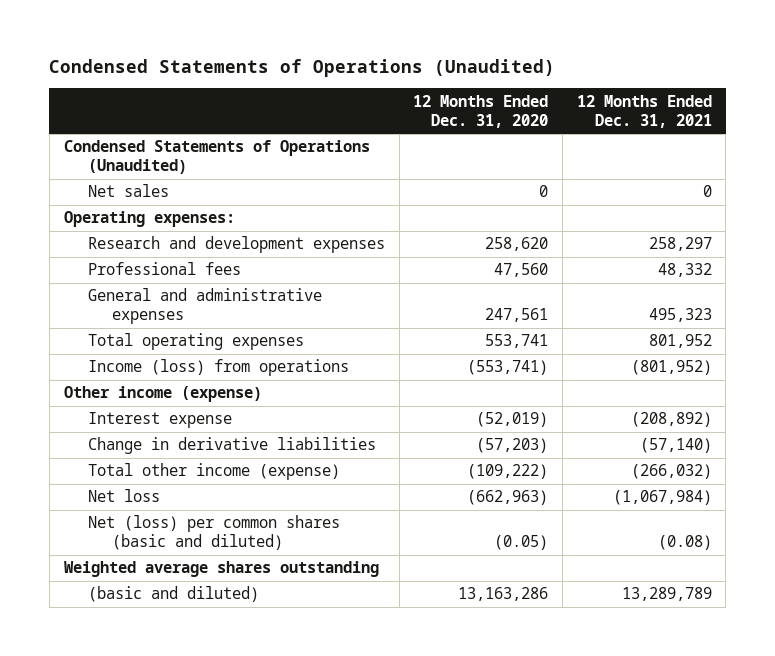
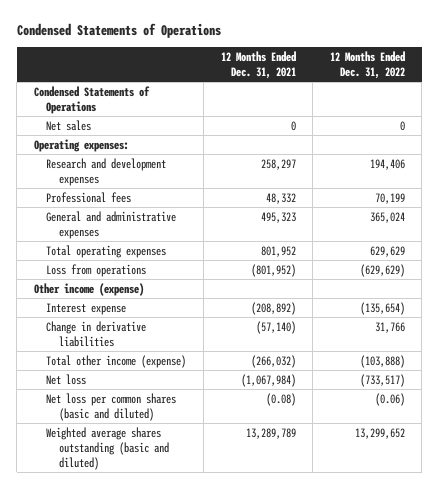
- Condensed Statements of Operations (Unaudited)
+ Condensed Statements of Operations
- | 12 Months Ended Dec. 31, 2020 | 12 Months Ended Dec. 31, 2021
+ | 12 Months Ended Dec. 31, 2021 | 12 Months Ended Dec. 31, 2022
- Condensed Statements of Operations (Unaudited)
+ Condensed Statements of Operations
- Income (loss) from operations | (553,741) | (801,952)
+ Loss from operations | (801,952) | (629,629)
- Net (loss) per common shares (basic and diluted) | (0.05) | (0.08)
- Weighted average shares outstanding
- (basic and diluted) | 13,163,286 | 13,289,789
+ Net loss per common shares (basic and diluted) | (0.08) | (0.06)
+ Weighted average shares outstanding (basic and diluted) | 13,289,789 | 13,299,652

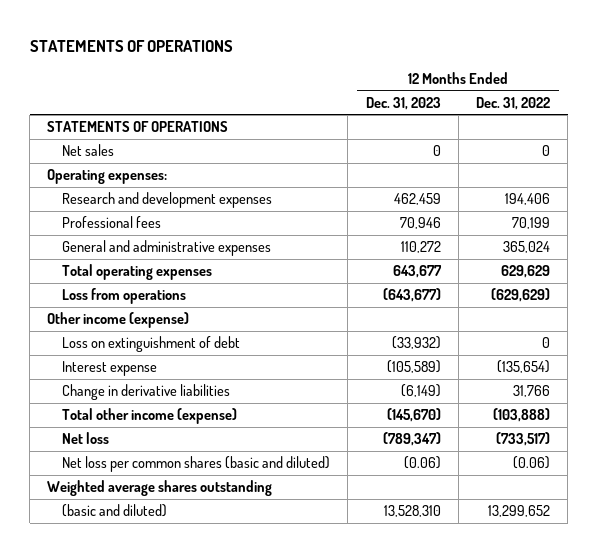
- Condensed Statements of Operations
+ STATEMENTS OF OPERATIONS
- | 12 Months Ended Dec. 31, 2021 | 12 Months Ended Dec. 31, 2022
+ | 12 Months Ended Dec. 31, 2023 | 12 Months Ended Dec. 31, 2022
- Condensed Statements of Operations
+ STATEMENTS OF OPERATIONS
+ Loss on extinguishment of debt | (33,932) | 0
- Weighted average shares outstanding (basic and diluted) | 13,289,789 | 13,299,652
+ Weighted average shares outstanding
+ (basic and diluted) | 13,528,310 | 13,299,652

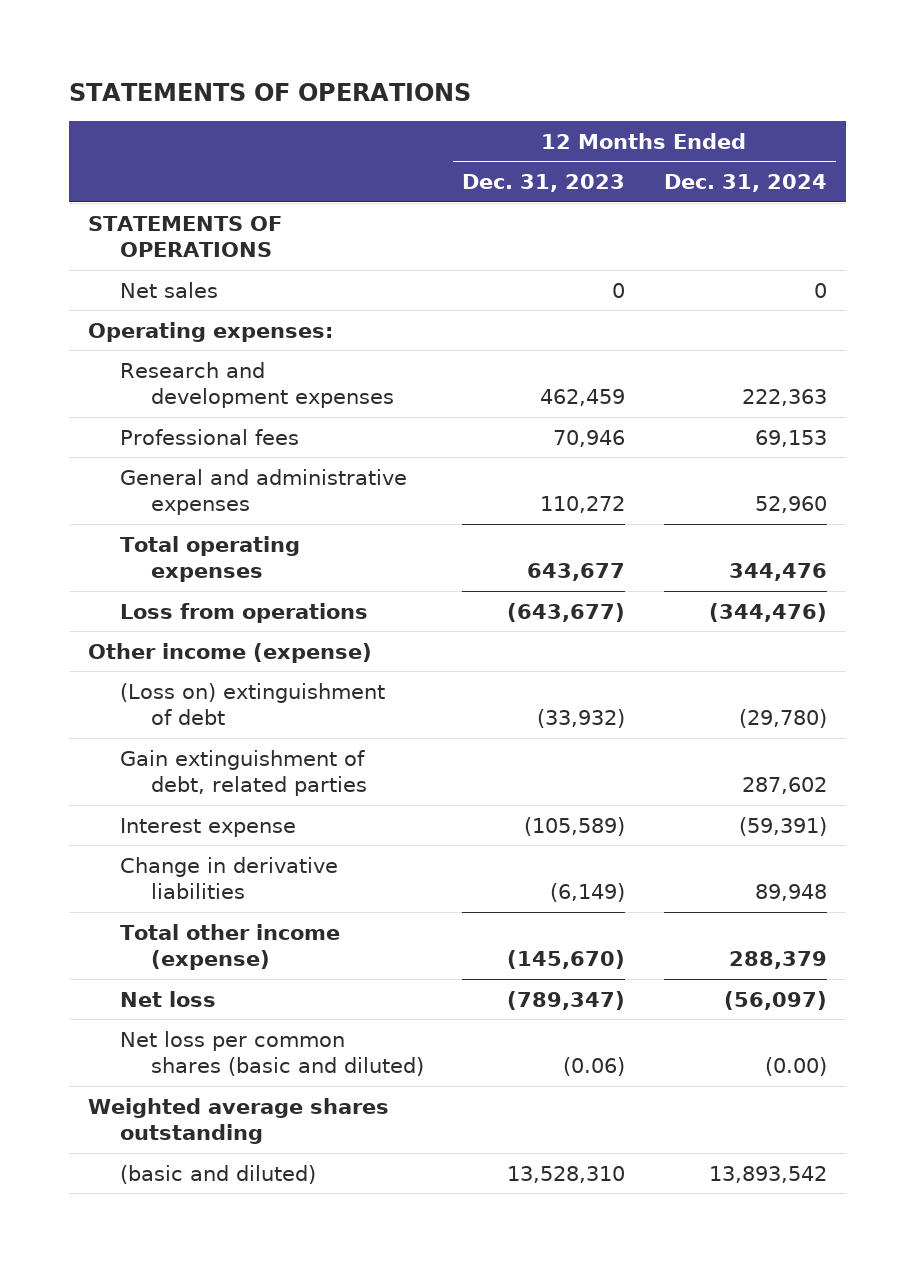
- | 12 Months Ended Dec. 31, 2023 | 12 Months Ended Dec. 31, 2022
+ | 12 Months Ended Dec. 31, 2023 | 12 Months Ended Dec. 31, 2024
- Loss on extinguishment of debt | (33,932) | 0
+ (Loss on) extinguishment of debt | (33,932) | (29,780)
+ Gain extinguishment of debt, related parties | | 287,602

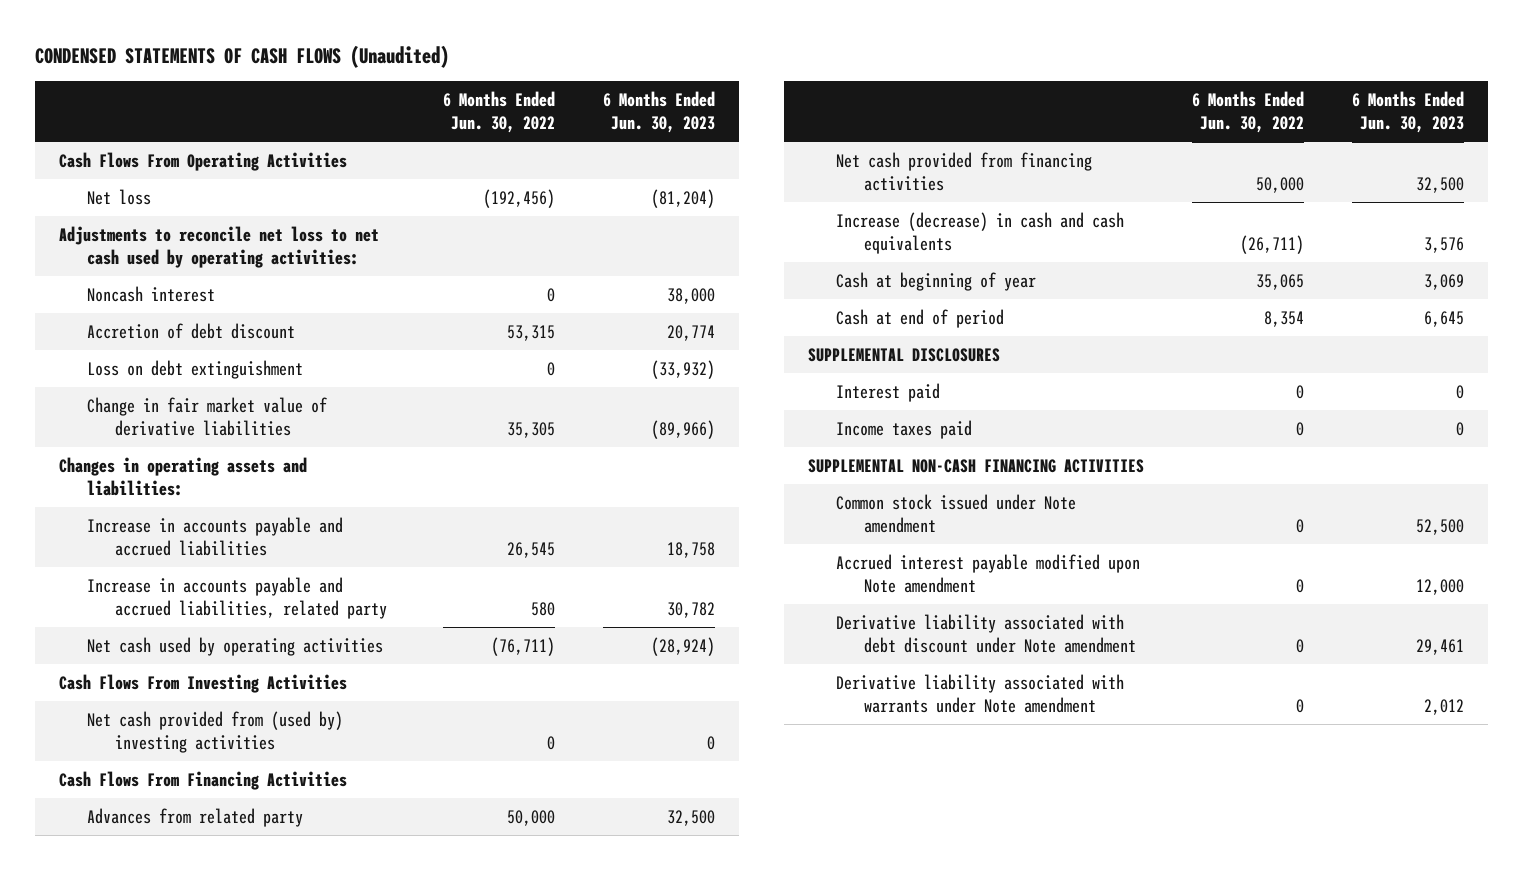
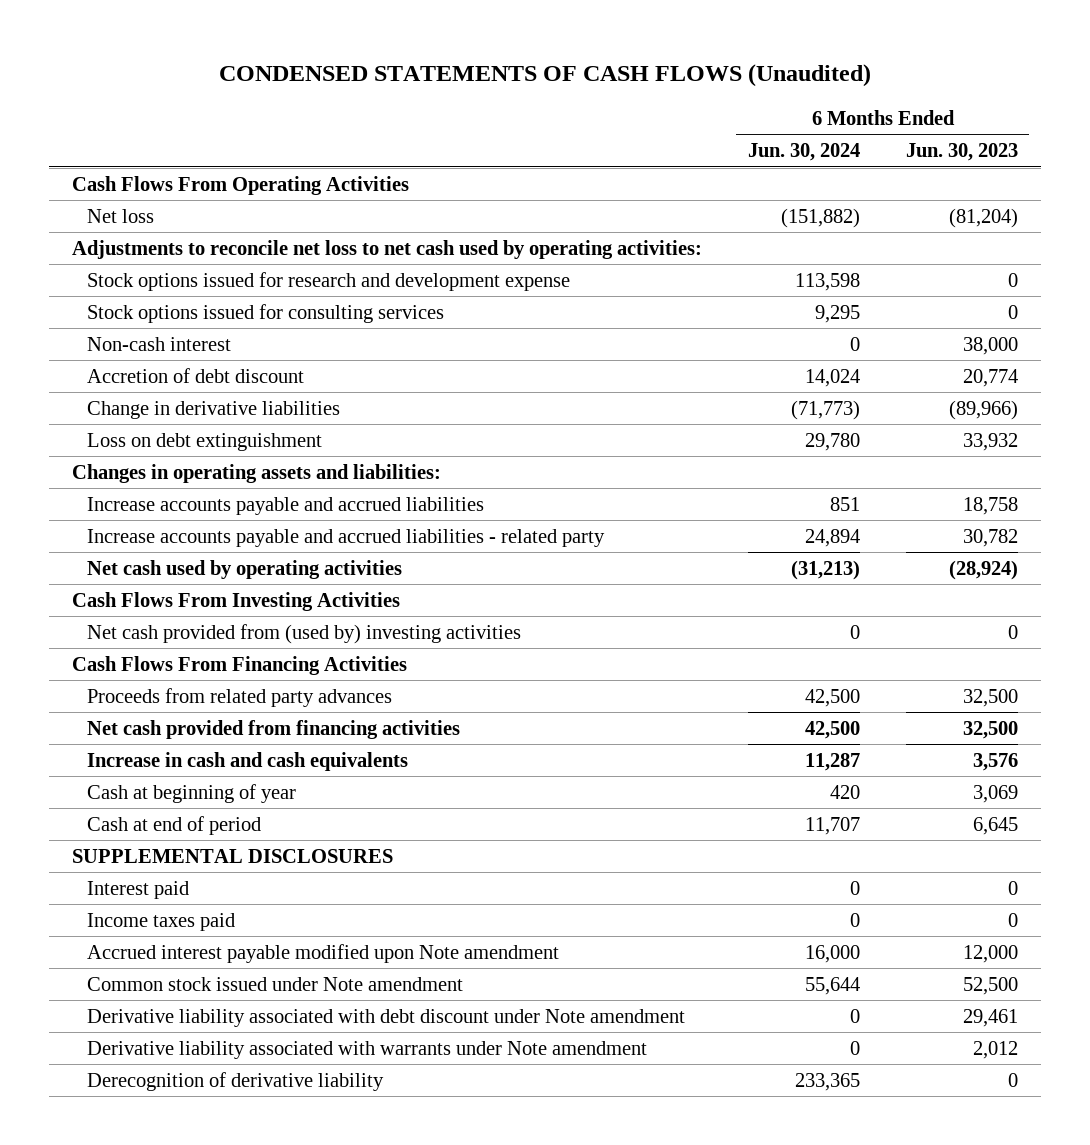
- | 6 Months Ended Jun. 30, 2022 | 6 Months Ended Jun. 30, 2023
+ | 6 Months Ended Jun. 30, 2024 | 6 Months Ended Jun. 30, 2023
- Noncash interest | 0 | 38,000
+ Stock options issued for research and development expense | 113,598 | 0
+ Stock options issued for consulting services | 9,295 | 0
+ Non-cash interest | 0 | 38,000
- Loss on debt extinguishment | 0 | (33,932)
- Change in fair market value of derivative liabilities | 35,305 | (89,966)
+ Change in derivative liabilities | (71,773) | (89,966)
+ Loss on debt extinguishment | 29,780 | 33,932
- Increase in accounts payable and accrued liabilities | 26,545 | 18,758
- Increase in accounts payable and accrued liabilities, related party | 580 | 30,782
+ Increase accounts payable and accrued liabilities | 851 | 18,758
+ Increase accounts payable and accrued liabilities - related party | 24,894 | 30,782
- Advances from related party | 50,000 | 32,500
+ Proceeds from related party advances | 42,500 | 32,500
- Increase (decrease) in cash and cash equivalents | (26,711) | 3,576
+ Increase in cash and cash equivalents | 11,287 | 3,576
- SUPPLEMENTAL NON-CASH FINANCING ACTIVITIES
moved down: Common stock issued under Note amendment | 55,644 | 52,500
+ Derecognition of derivative liability | 233,365 | 0

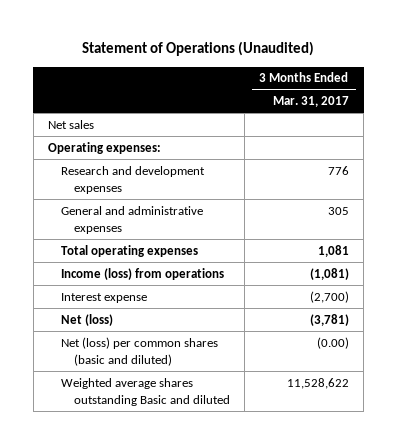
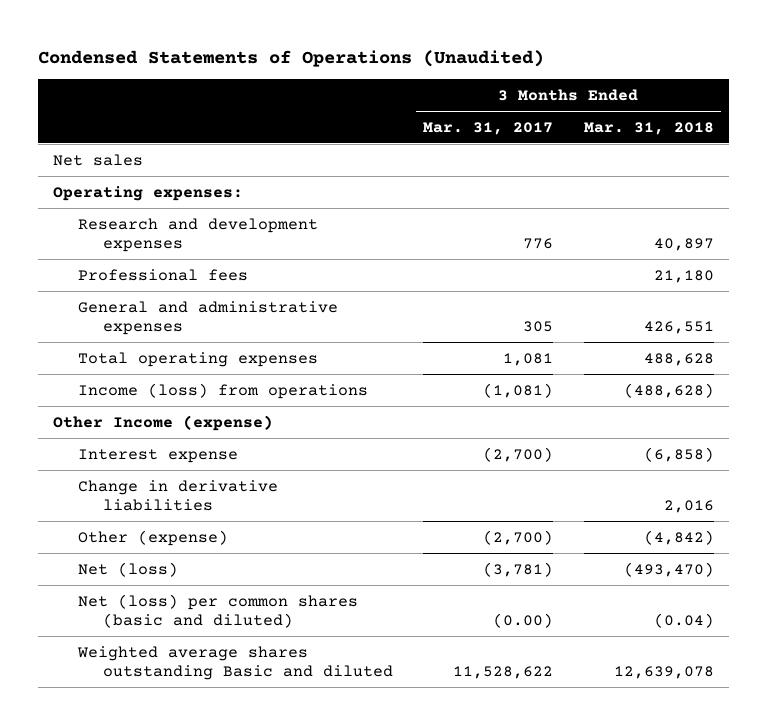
- Statement of Operations (Unaudited)
+ Condensed Statements of Operations (Unaudited)
- | 3 Months Ended Mar. 31, 2017
+ | 3 Months Ended Mar. 31, 2017 | 3 Months Ended Mar. 31, 2018
+ Professional fees | | 21,180
+ Other Income (expense)
+ Change in derivative liabilities | | 2,016
+ Other (expense) | (2,700) | (4,842)

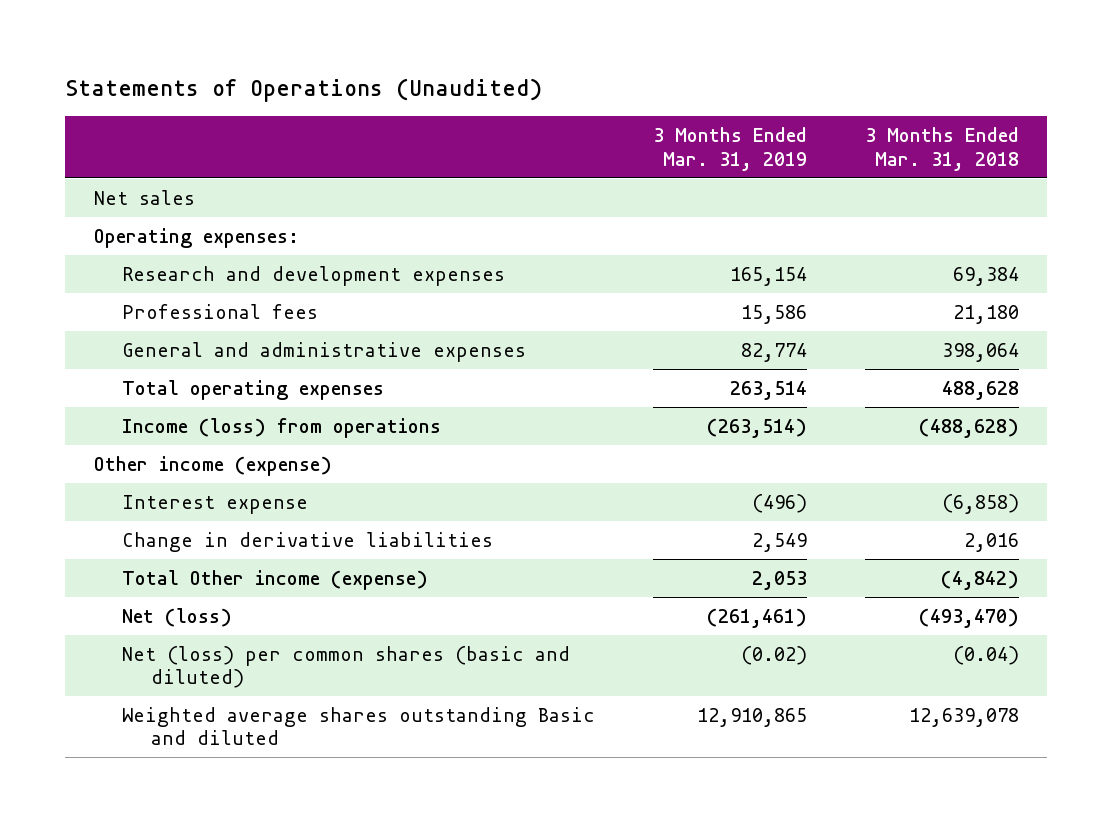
- Condensed Statements of Operations (Unaudited)
+ Statements of Operations (Unaudited)
- | 3 Months Ended Mar. 31, 2017 | 3 Months Ended Mar. 31, 2018
+ | 3 Months Ended Mar. 31, 2019 | 3 Months Ended Mar. 31, 2018
- Research and development expenses | 776 | 40,897
+ Research and development expenses | 165,154 | 69,384
- General and administrative expenses | 305 | 426,551
+ General and administrative expenses | 82,774 | 398,064
- Other Income (expense)
+ Other income (expense)
- Other (expense) | (2,700) | (4,842)
+ Total Other income (expense) | 2,053 | (4,842)

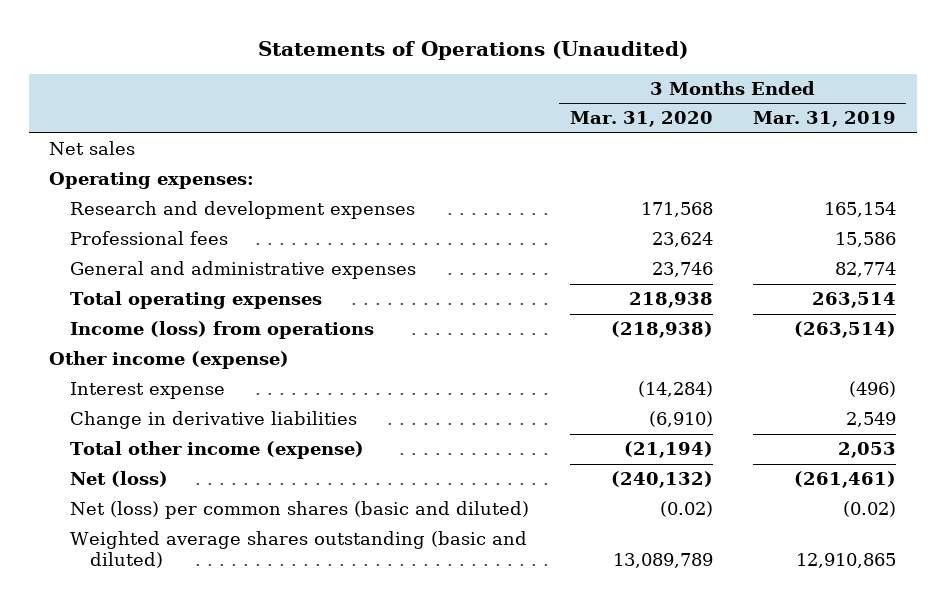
- | 3 Months Ended Mar. 31, 2019 | 3 Months Ended Mar. 31, 2018
+ | 3 Months Ended Mar. 31, 2020 | 3 Months Ended Mar. 31, 2019
- Total Other income (expense) | 2,053 | (4,842)
+ Total other income (expense) | (21,194) | 2,053
- Weighted average shares outstanding Basic and diluted | 12,910,865 | 12,639,078
+ Weighted average shares outstanding (basic and diluted) | 13,089,789 | 12,910,865

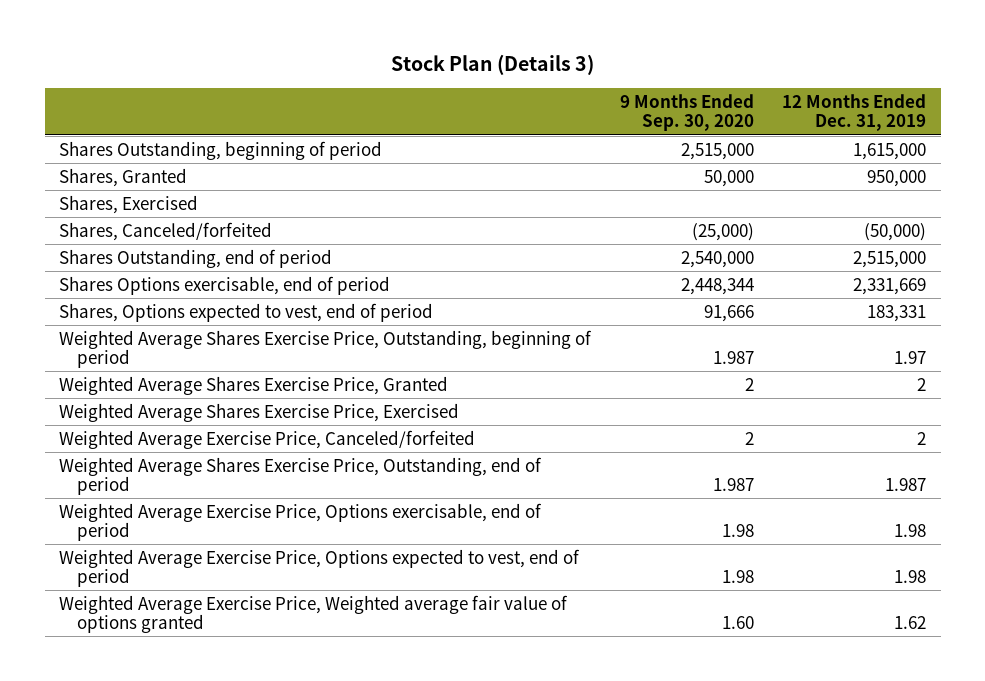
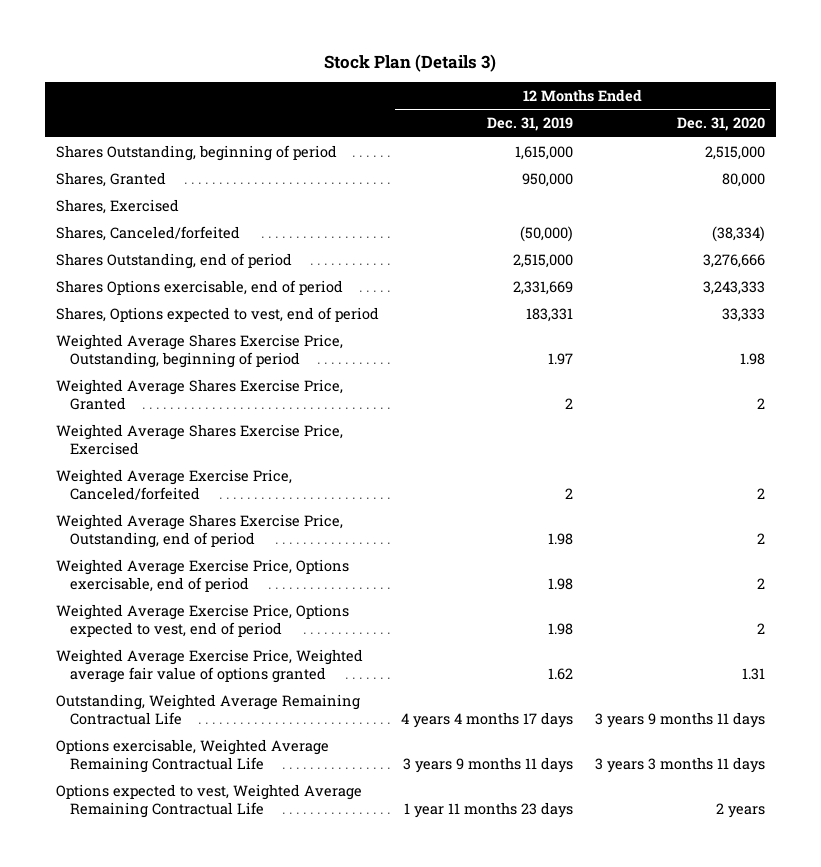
- | 9 Months Ended Sep. 30, 2020 | 12 Months Ended Dec. 31, 2019
+ | 12 Months Ended Dec. 31, 2019 | 12 Months Ended Dec. 31, 2020
- Weighted Average Shares Exercise Price, Outstanding, end of period | 1.987 | 1.987
+ Weighted Average Shares Exercise Price, Outstanding, end of period | 1.98 | 2
+ Outstanding, Weighted Average Remaining Contractual Life | 4 years 4 months 17 days | 3 years 9 months 11 days
+ Options exercisable, Weighted Average Remaining Contractual Life | 3 years 9 months 11 days | 3 years 3 months 11 days
+ Options expected to vest, Weighted Average Remaining Contractual Life | 1 year 11 months 23 days | 2 years

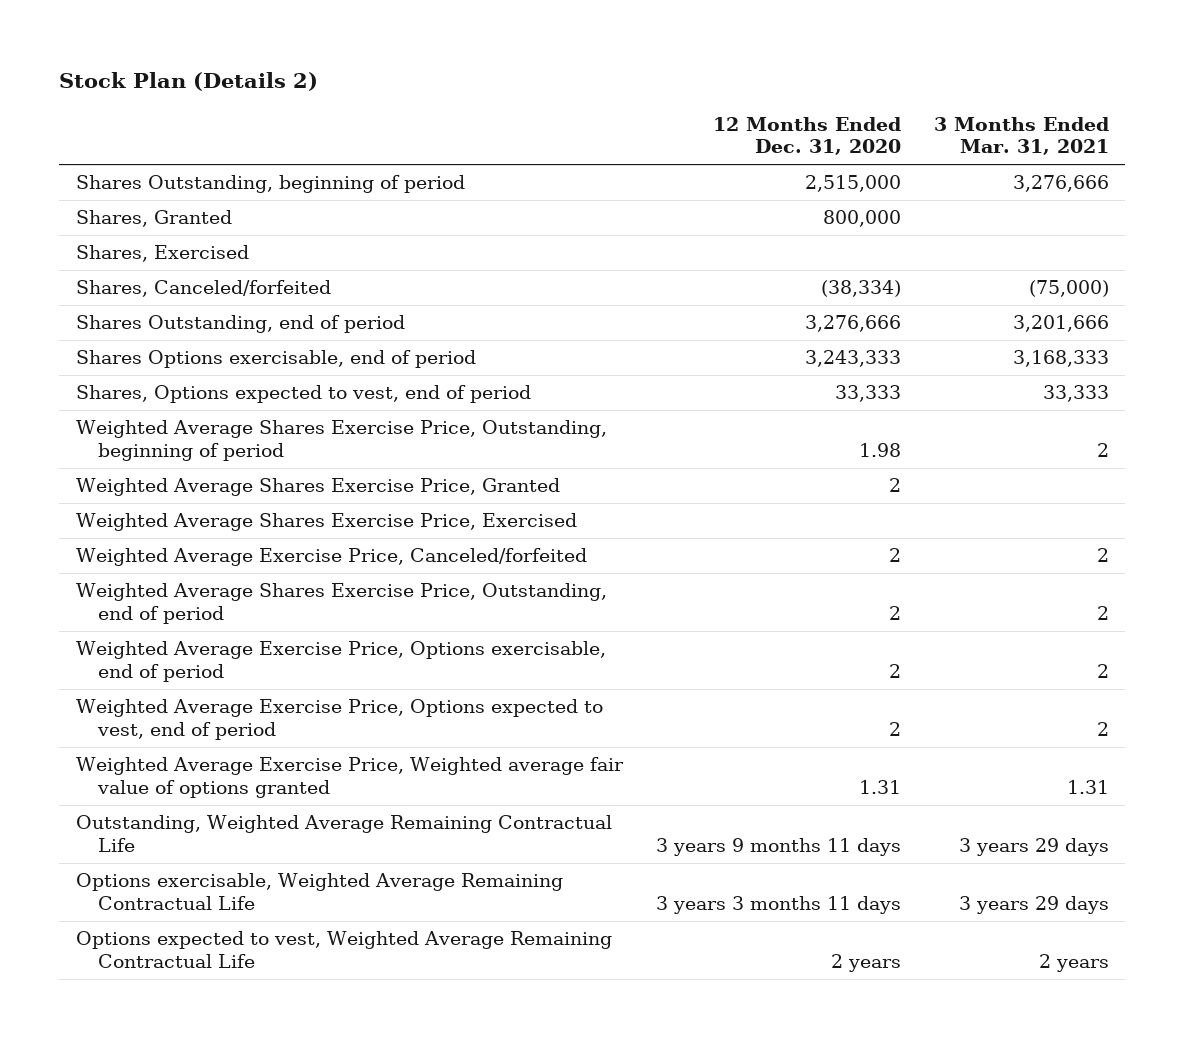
- Stock Plan (Details 3)
+ Stock Plan (Details 2)
- | 12 Months Ended Dec. 31, 2019 | 12 Months Ended Dec. 31, 2020
+ | 12 Months Ended Dec. 31, 2020 | 3 Months Ended Mar. 31, 2021
- Shares, Granted | 950,000 | 80,000
+ Shares, Granted | 800,000 |

